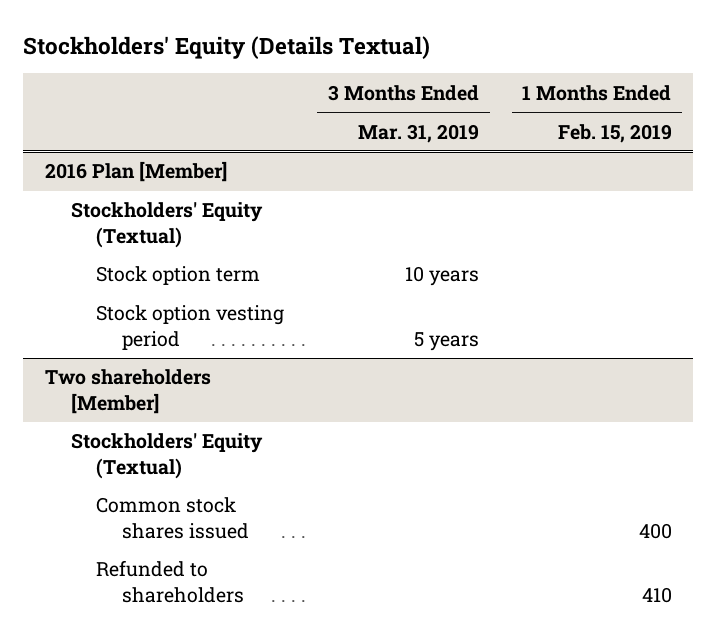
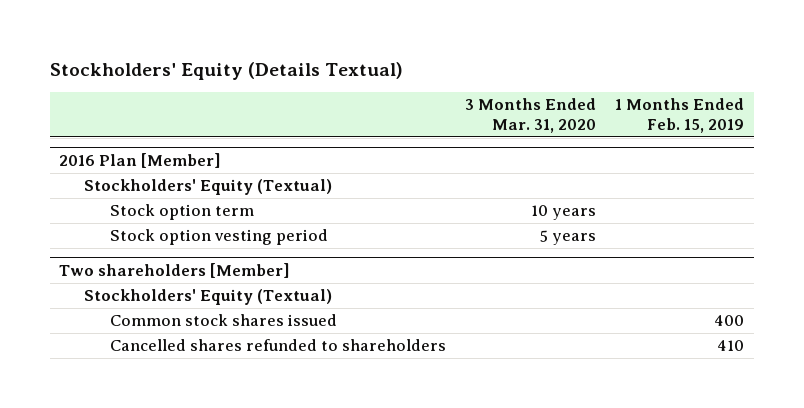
- | 3 Months Ended Mar. 31, 2019 | 1 Months Ended Feb. 15, 2019
+ | 3 Months Ended Mar. 31, 2020 | 1 Months Ended Feb. 15, 2019
@ Two shareholders [Member]
- Refunded to shareholders | | 410
+ Cancelled shares refunded to shareholders | | 410

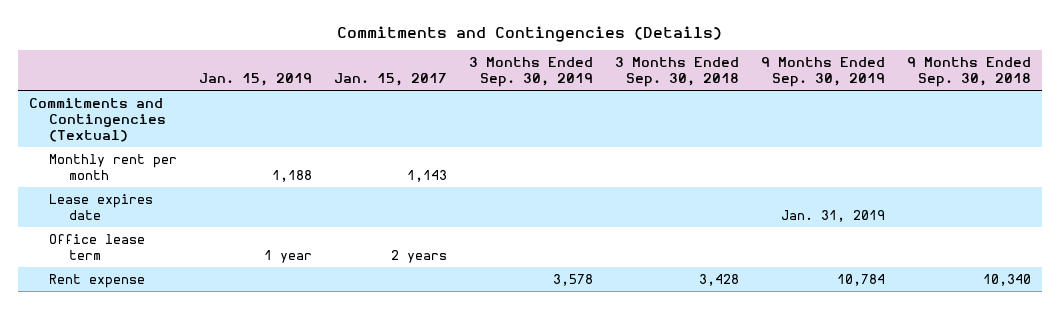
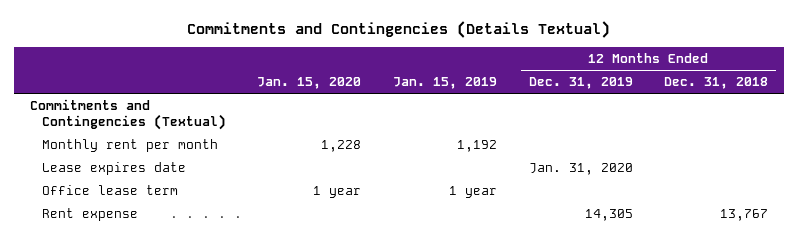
- Commitments and Contingencies (Details)
+ Commitments and Contingencies (Details Textual)
- | Jan. 15, 2019 | Jan. 15, 2017 | 3 Months Ended Sep. 30, 2019 | 3 Months Ended Sep. 30, 2018 | 9 Months Ended Sep. 30, 2019 | 9 Months Ended Sep. 30, 2018
+ | Jan. 15, 2020 | Jan. 15, 2019 | 12 Months Ended Dec. 31, 2019 | 12 Months Ended Dec. 31, 2018
- Monthly rent per month | 1,188 | 1,143 | | | |
+ Monthly rent per month | 1,228 | 1,192 | |

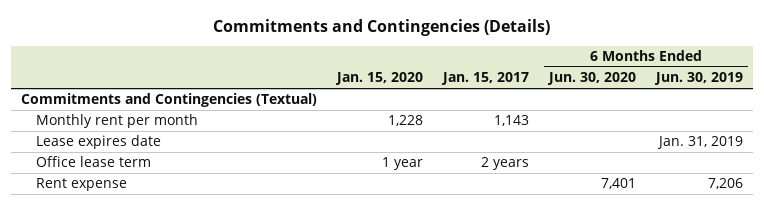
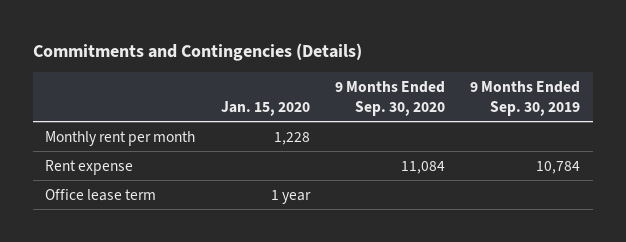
- | Jan. 15, 2020 | Jan. 15, 2017 | 6 Months Ended Jun. 30, 2020 | 6 Months Ended Jun. 30, 2019
+ | Jan. 15, 2020 | 9 Months Ended Sep. 30, 2020 | 9 Months Ended Sep. 30, 2019
- Commitments and Contingencies (Textual)
- Lease expires date | | | | Jan. 31, 2019
moved down: Office lease term | 1 year | |

